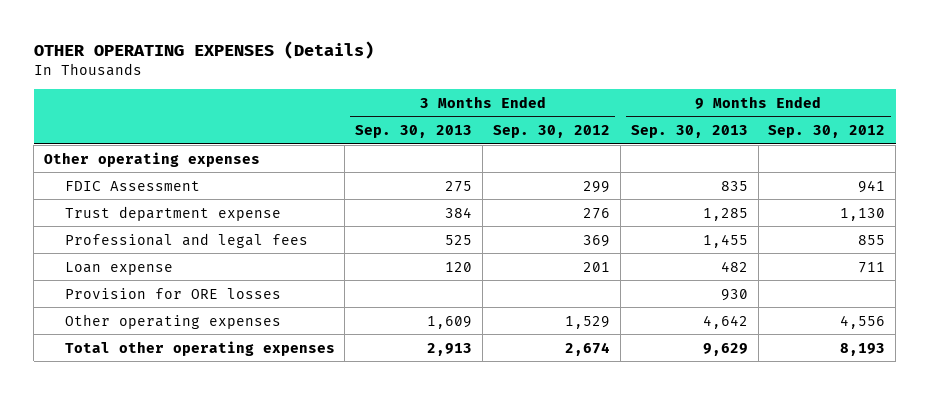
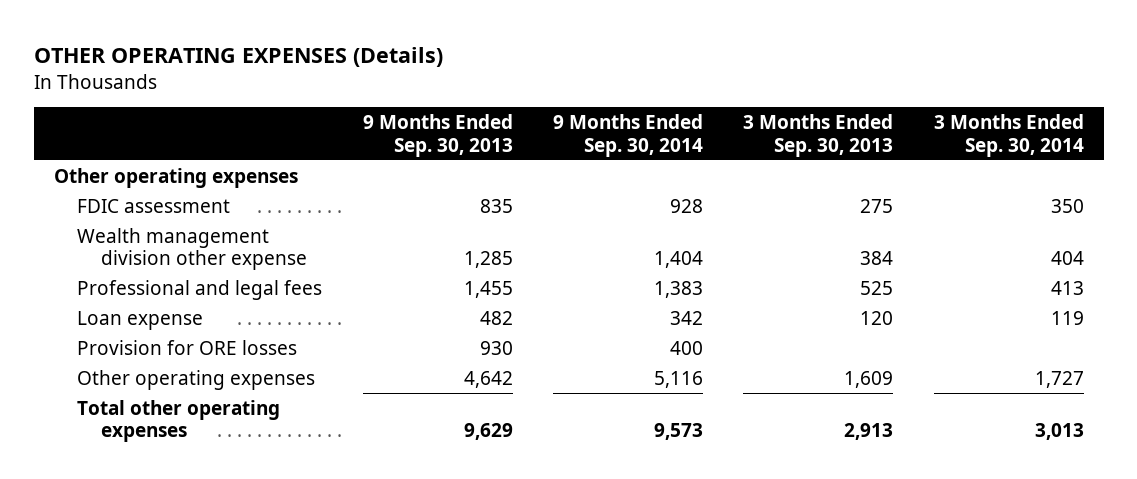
- | 3 Months Ended Sep. 30, 2013 | 3 Months Ended Sep. 30, 2012 | 9 Months Ended Sep. 30, 2013 | 9 Months Ended Sep. 30, 2012
+ | 9 Months Ended Sep. 30, 2013 | 9 Months Ended Sep. 30, 2014 | 3 Months Ended Sep. 30, 2013 | 3 Months Ended Sep. 30, 2014
- FDIC Assessment | 275 | 299 | 835 | 941
- Trust department expense | 384 | 276 | 1,285 | 1,130
+ FDIC assessment | 835 | 928 | 275 | 350
+ Wealth management division other expense | 1,285 | 1,404 | 384 | 404

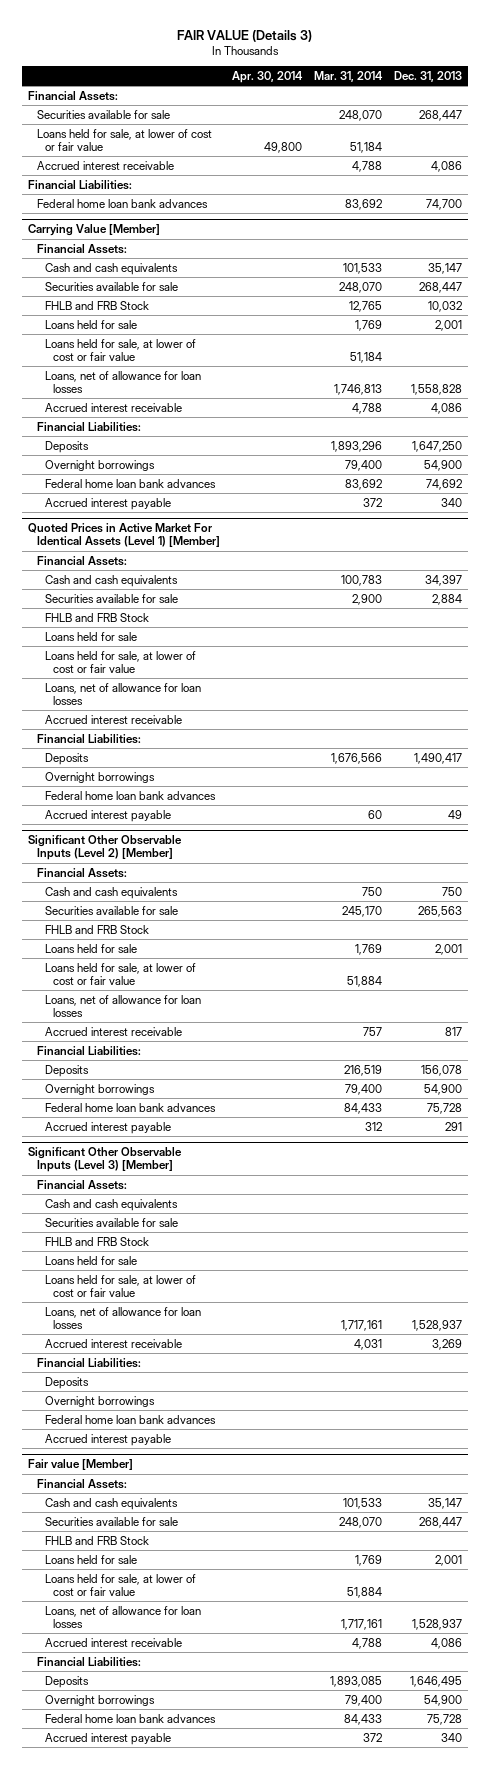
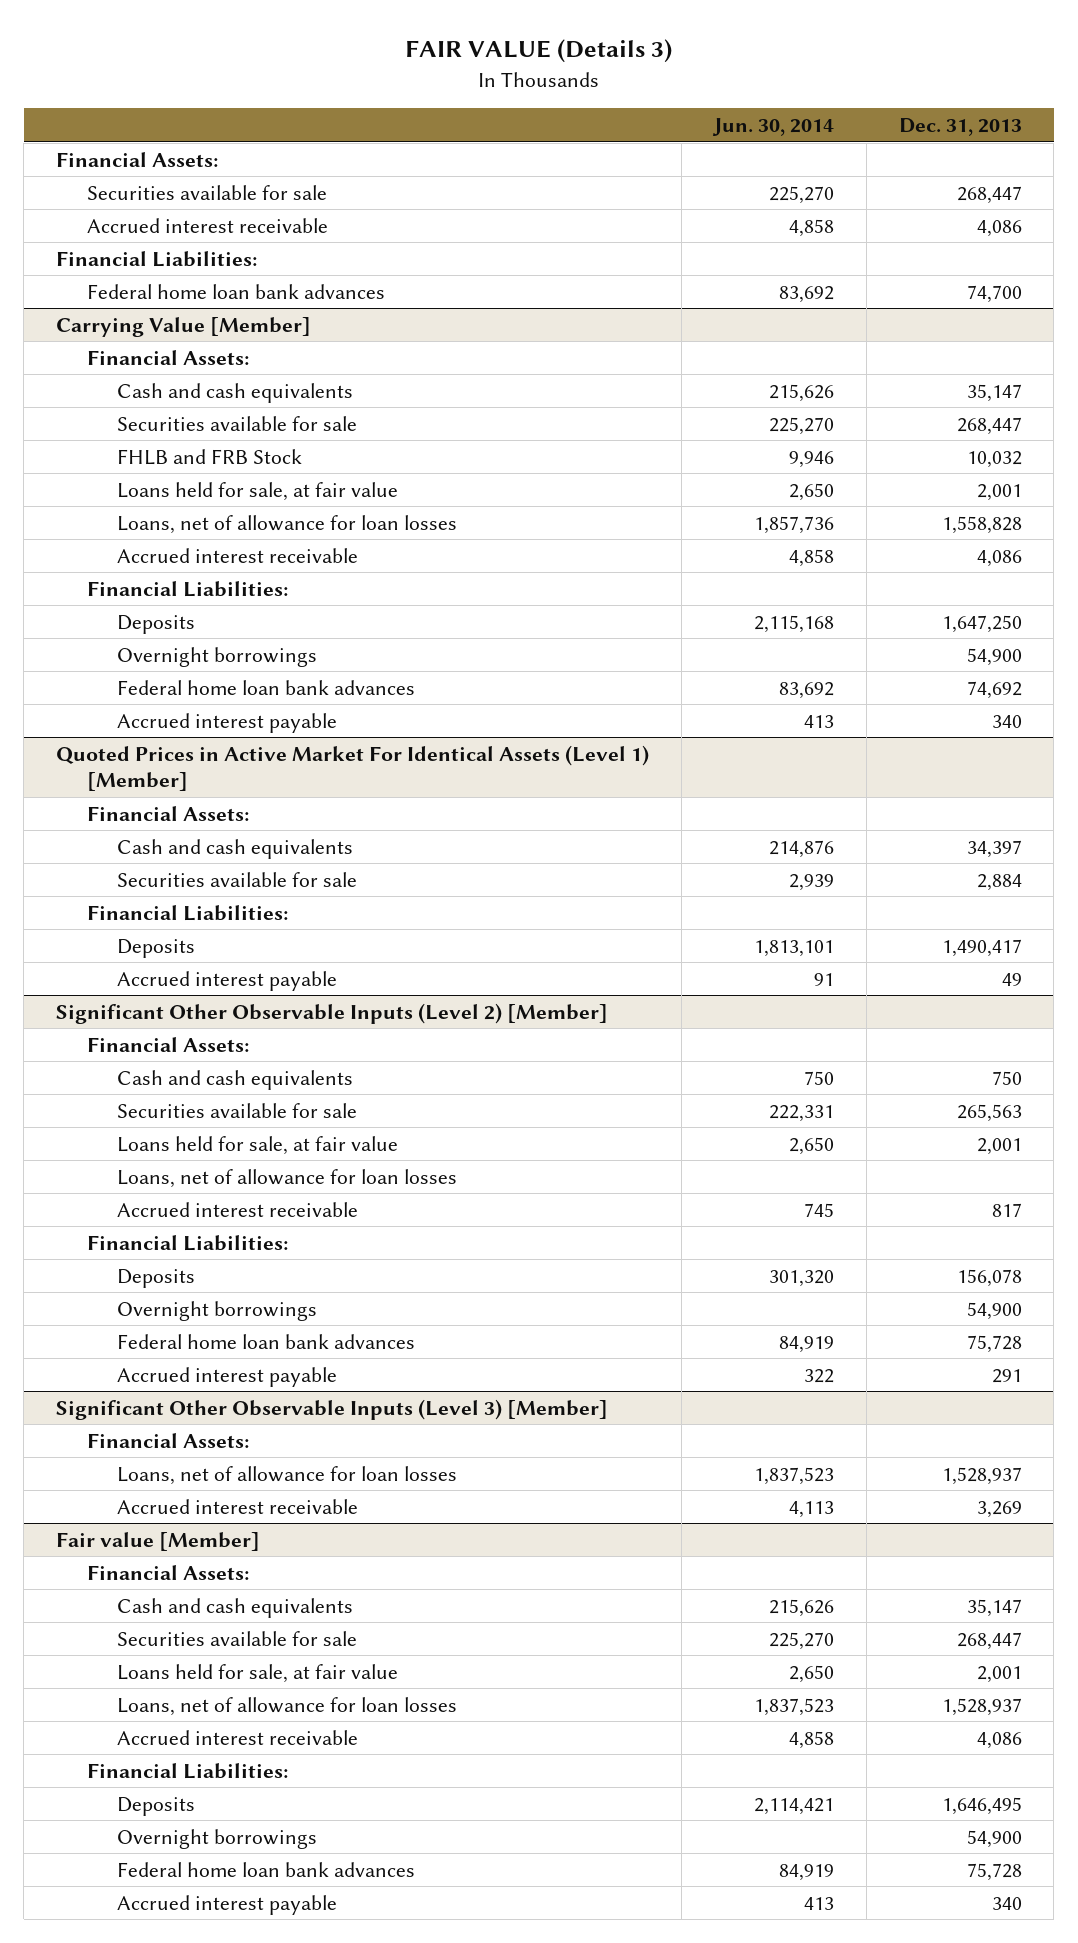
- | Apr. 30, 2014 | Mar. 31, 2014 | Dec. 31, 2013
+ | Jun. 30, 2014 | Dec. 31, 2013
- Loans held for sale, at lower of cost or fair value | 49,800 | 51,184 |
@ Carrying Value [Member]
- Loans held for sale | | 1,769 | 2,001
- Loans held for sale, at lower of cost or fair value | | 51,184 |
+ Loans held for sale, at fair value | 2,650 | 2,001
@ Quoted Prices in Active Market For Identical Assets (Level 1) [Member]
- FHLB and FRB Stock
- Loans held for sale
- Loans held for sale, at lower of cost or fair value
- Loans, net of allowance for loan losses
- Accrued interest receivable
- Overnight borrowings
- Federal home loan bank advances
@ Significant Other Observable Inputs (Level 2) [Member]
- FHLB and FRB Stock
- Loans held for sale | | 1,769 | 2,001
- Loans held for sale, at lower of cost or fair value | | 51,884 |
+ Loans held for sale, at fair value | 2,650 | 2,001
@ Significant Other Observable Inputs (Level 3) [Member]
- Cash and cash equivalents
- Securities available for sale
- FHLB and FRB Stock
- Loans held for sale
- Loans held for sale, at lower of cost or fair value
- Financial Liabilities:
- Deposits
- Overnight borrowings
- Federal home loan bank advances
- Accrued interest payable
@ Fair value [Member]
- FHLB and FRB Stock
- Loans held for sale | | 1,769 | 2,001
- Loans held for sale, at lower of cost or fair value | | 51,884 |
+ Loans held for sale, at fair value | 2,650 | 2,001

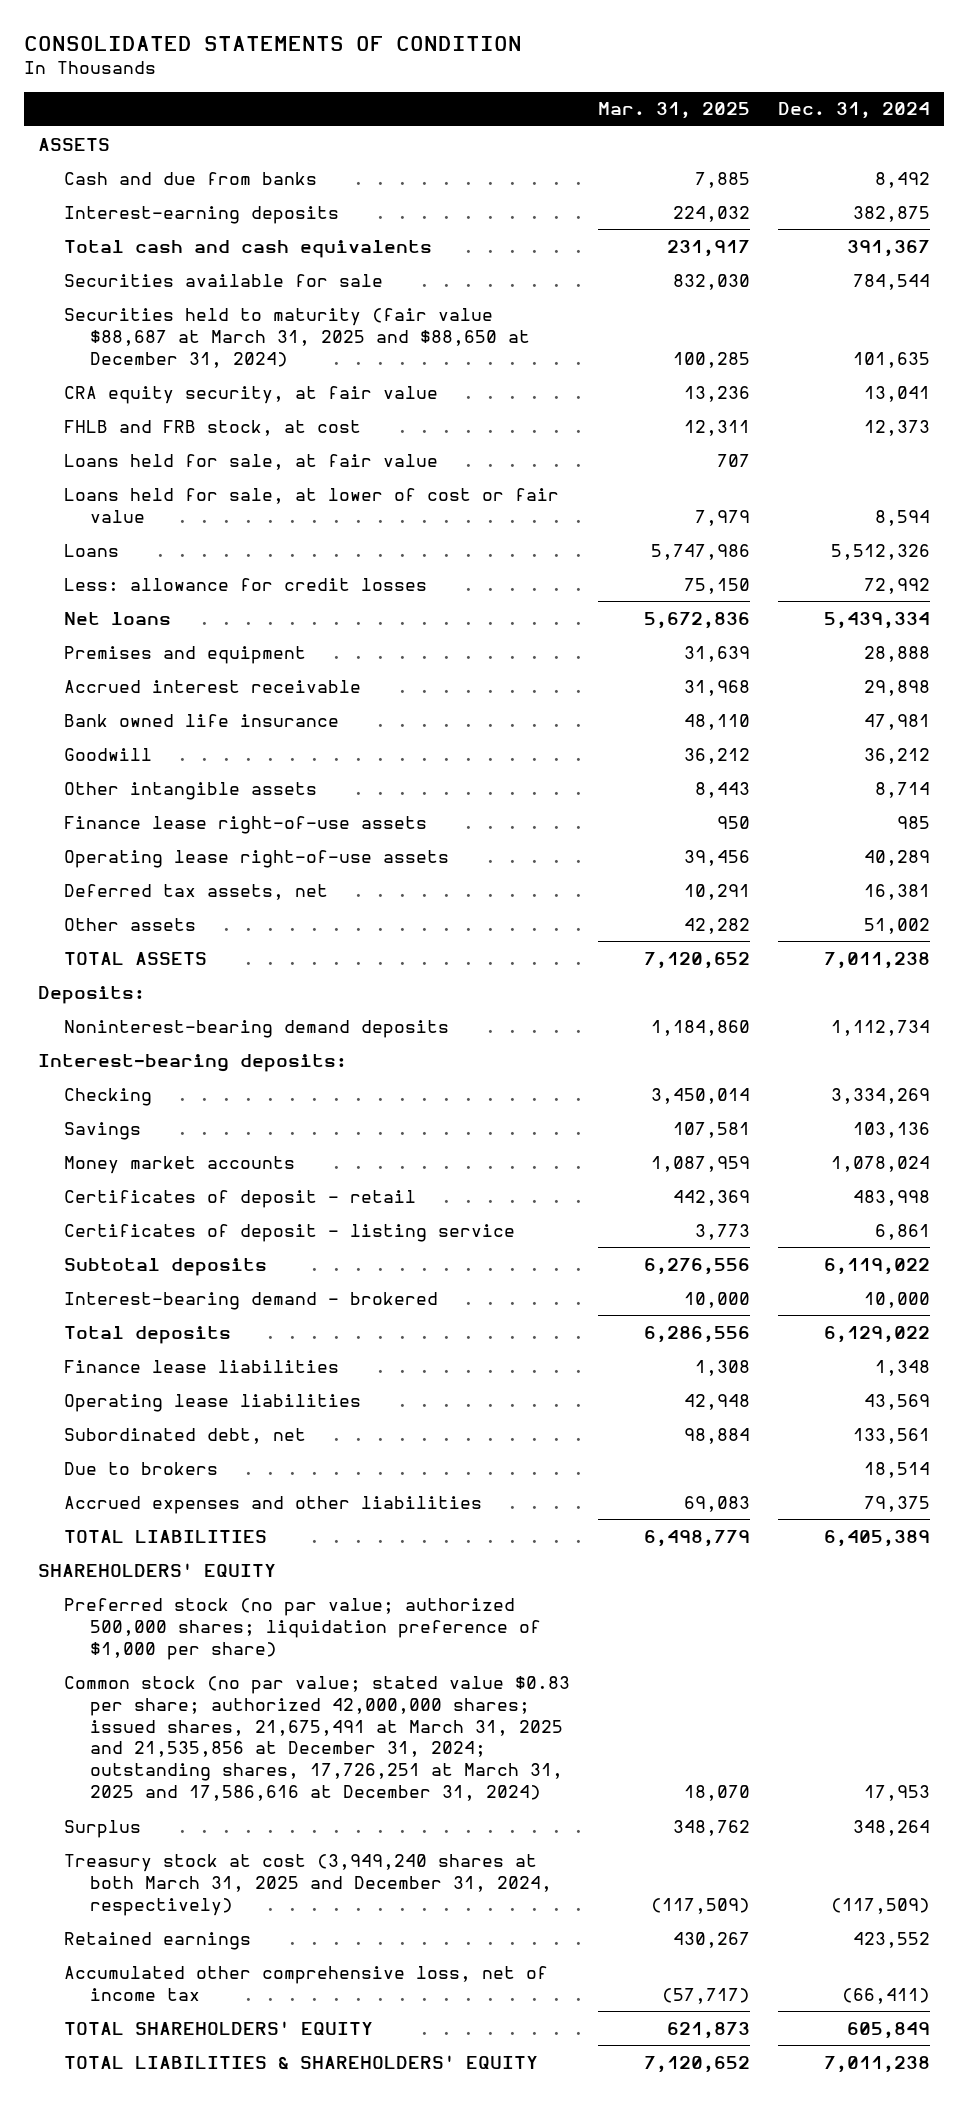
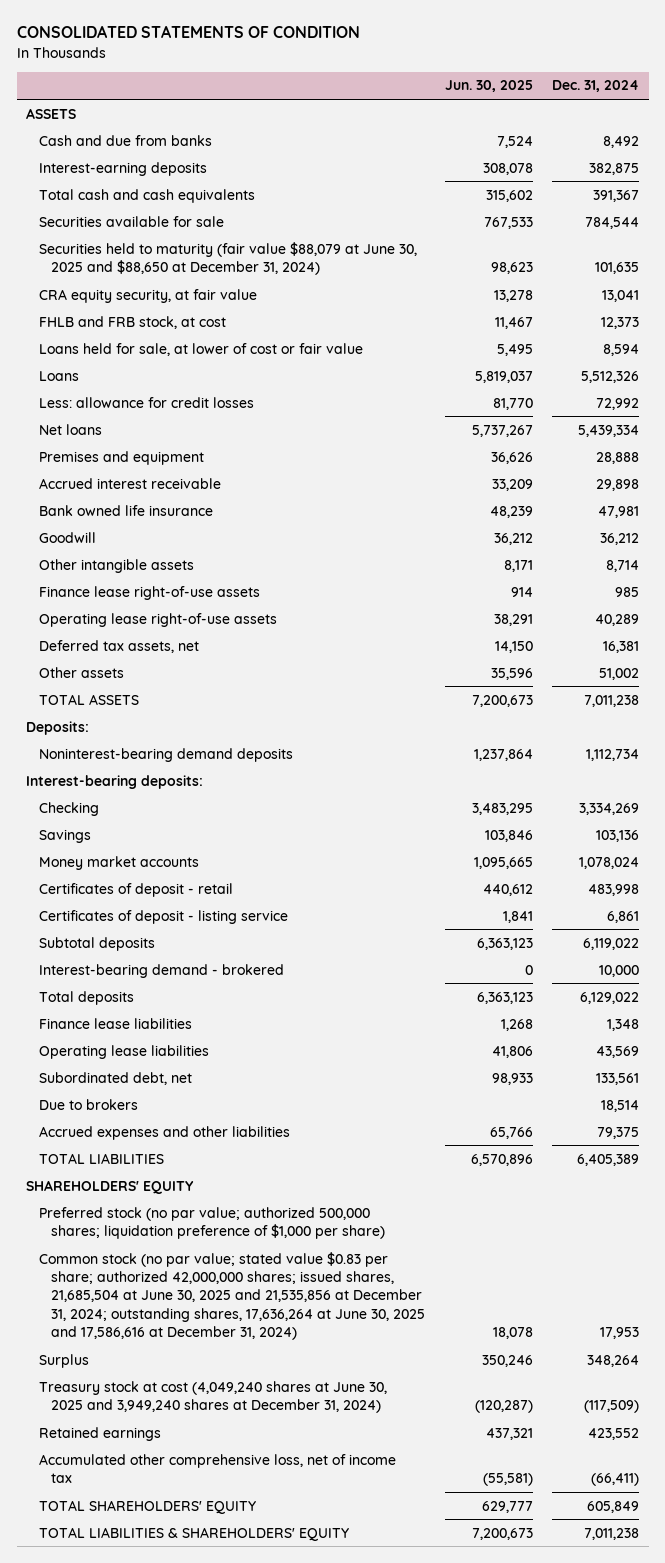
- | Mar. 31, 2025 | Dec. 31, 2024
+ | Jun. 30, 2025 | Dec. 31, 2024
- Securities held to maturity (fair value $88,687 at March 31, 2025 and $88,650 at December 31, 2024) | 100,285 | 101,635
+ Securities held to maturity (fair value $88,079 at June 30, 2025 and $88,650 at December 31, 2024) | 98,623 | 101,635
- Loans held for sale, at fair value | 707 |
- Common stock (no par value; stated value $0.83 per share; authorized 42,000,000 shares; issued shares, 21,675,491 at March 31, 2025 and 21,535,856 at December 31, 2024; outstanding shares, 17,726,251 at March 31, 2025 and 17,586,616 at December 31, 2024) | 18,070 | 17,953
+ Common stock (no par value; stated value $0.83 per share; authorized 42,000,000 shares; issued shares, 21,685,504 at June 30, 2025 and 21,535,856 at December 31, 2024; outstanding shares, 17,636,264 at June 30, 2025 and 17,586,616 at December 31, 2024) | 18,078 | 17,953
- Treasury stock at cost (3,949,240 shares at both March 31, 2025 and December 31, 2024, respectively) | (117,509) | (117,509)
+ Treasury stock at cost (4,049,240 shares at June 30, 2025 and 3,949,240 shares at December 31, 2024) | (120,287) | (117,509)

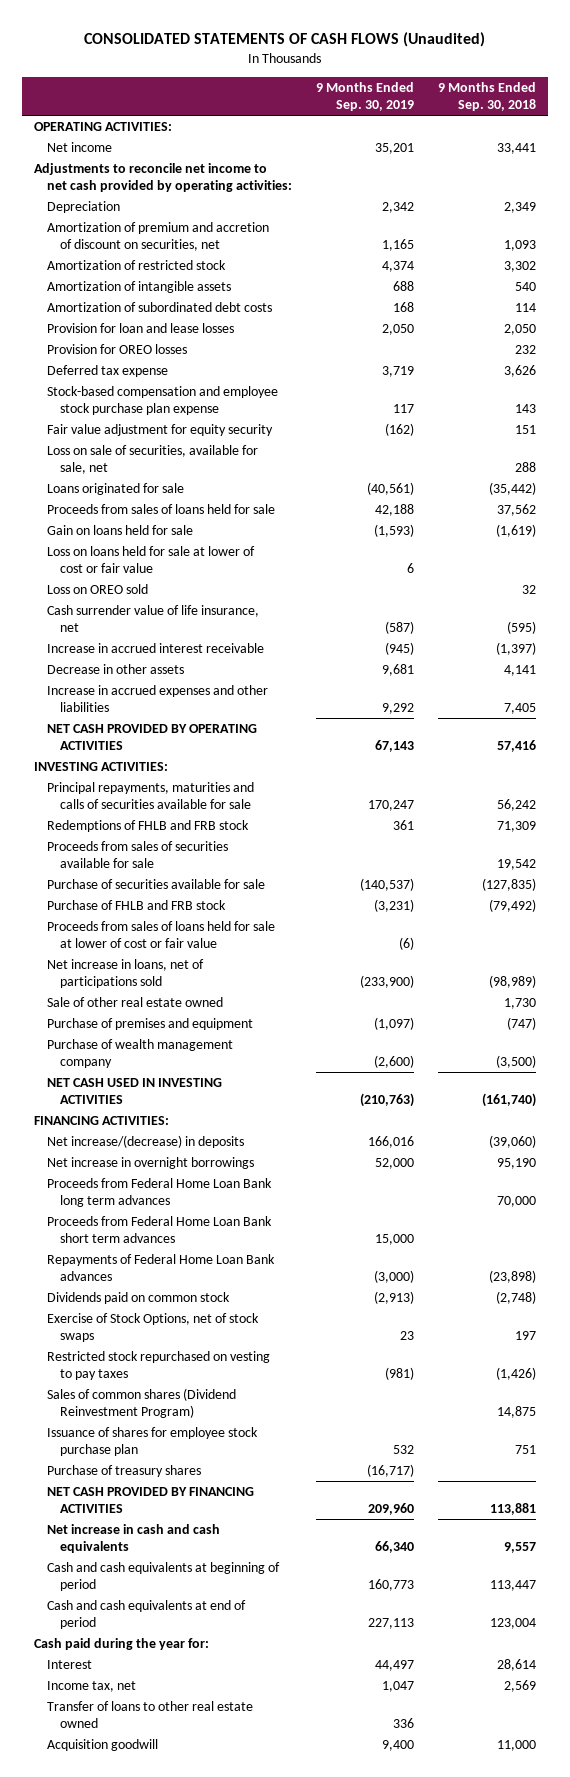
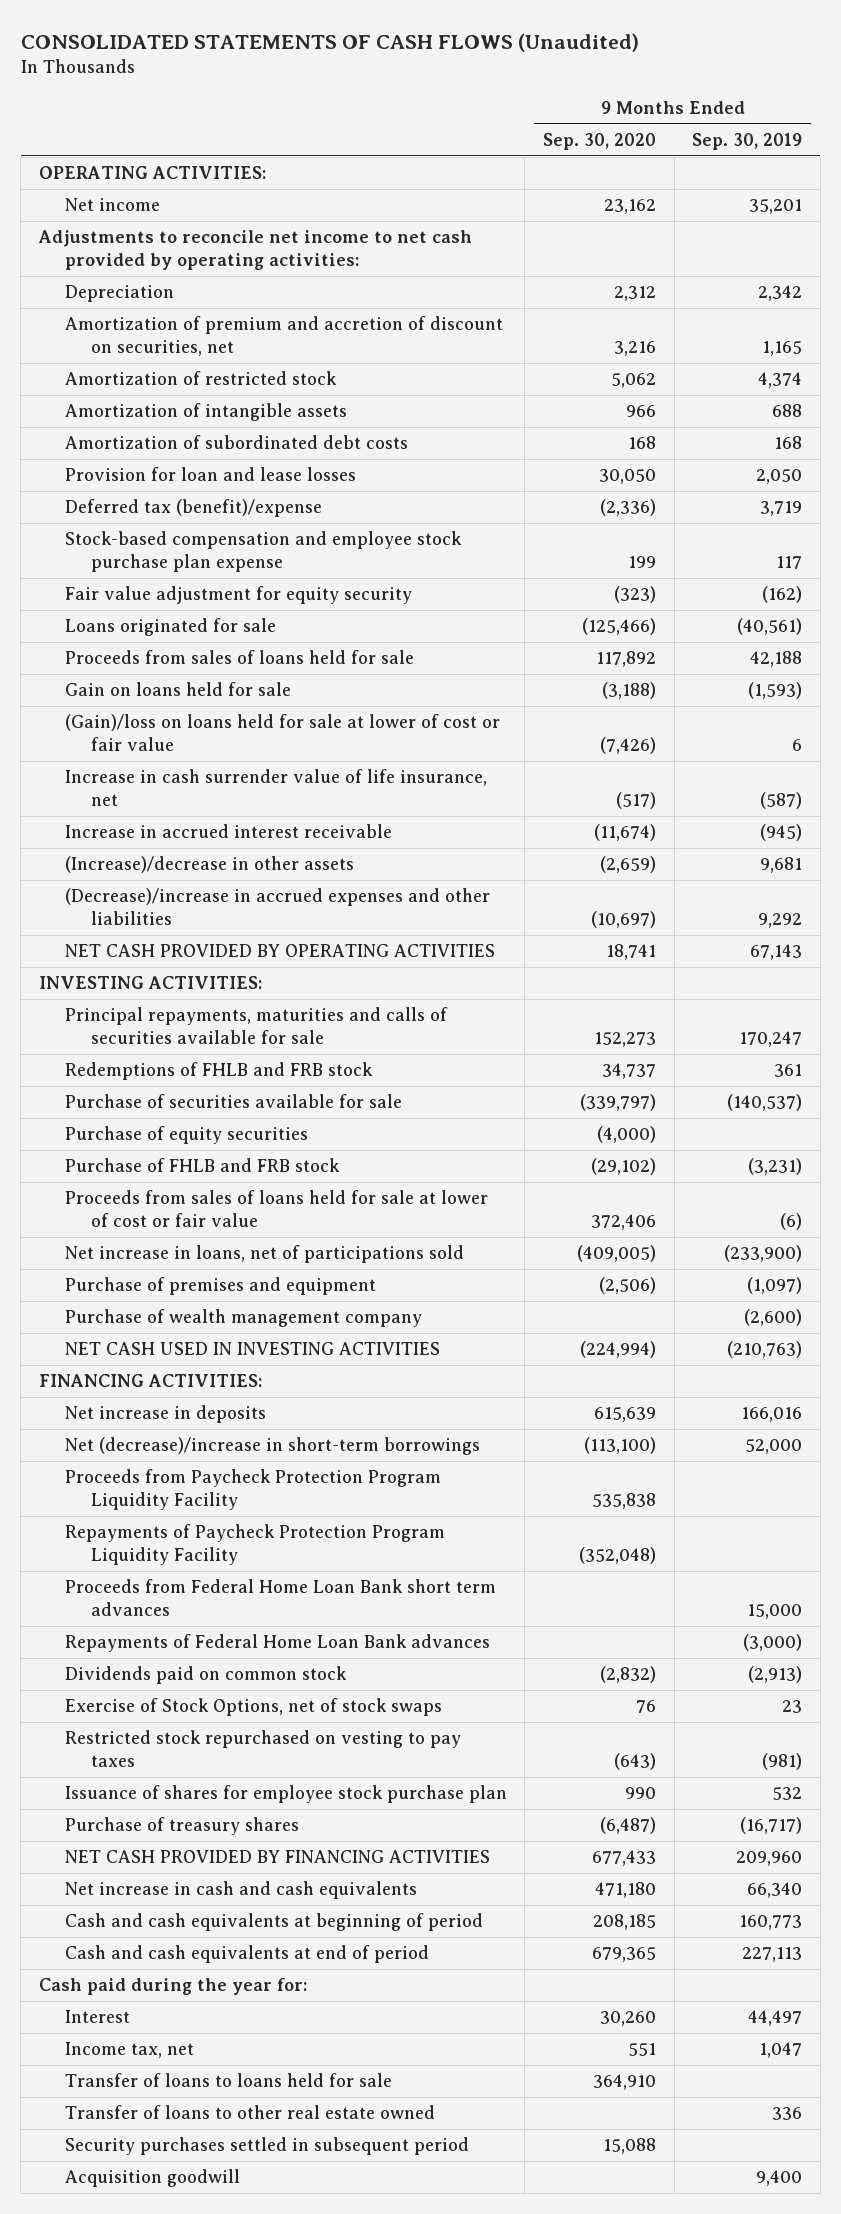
- | 9 Months Ended Sep. 30, 2019 | 9 Months Ended Sep. 30, 2018
+ | 9 Months Ended Sep. 30, 2020 | 9 Months Ended Sep. 30, 2019
- Provision for OREO losses | | 232
- Deferred tax expense | 3,719 | 3,626
+ Deferred tax (benefit)/expense | (2,336) | 3,719
- Loss on sale of securities, available for sale, net | | 288
- Loss on loans held for sale at lower of cost or fair value | 6 |
- Loss on OREO sold | | 32
- Cash surrender value of life insurance, net | (587) | (595)
+ (Gain)/loss on loans held for sale at lower of cost or fair value | (7,426) | 6
+ Increase in cash surrender value of life insurance, net | (517) | (587)
- Decrease in other assets | 9,681 | 4,141
- Increase in accrued expenses and other liabilities | 9,292 | 7,405
+ (Increase)/decrease in other assets | (2,659) | 9,681
+ (Decrease)/increase in accrued expenses and other liabilities | (10,697) | 9,292
- Proceeds from sales of securities available for sale | | 19,542
+ Purchase of equity securities | (4,000) |
- Sale of other real estate owned | | 1,730
- Net increase/(decrease) in deposits | 166,016 | (39,060)
- Net increase in overnight borrowings | 52,000 | 95,190
- Proceeds from Federal Home Loan Bank long term advances | | 70,000
+ Net increase in deposits | 615,639 | 166,016
+ Net (decrease)/increase in short-term borrowings | (113,100) | 52,000
+ Proceeds from Paycheck Protection Program Liquidity Facility | 535,838 |
+ Repayments of Paycheck Protection Program Liquidity Facility | (352,048) |
- Sales of common shares (Dividend Reinvestment Program) | | 14,875
+ Transfer of loans to loans held for sale | 364,910 |
+ Security purchases settled in subsequent period | 15,088 |

